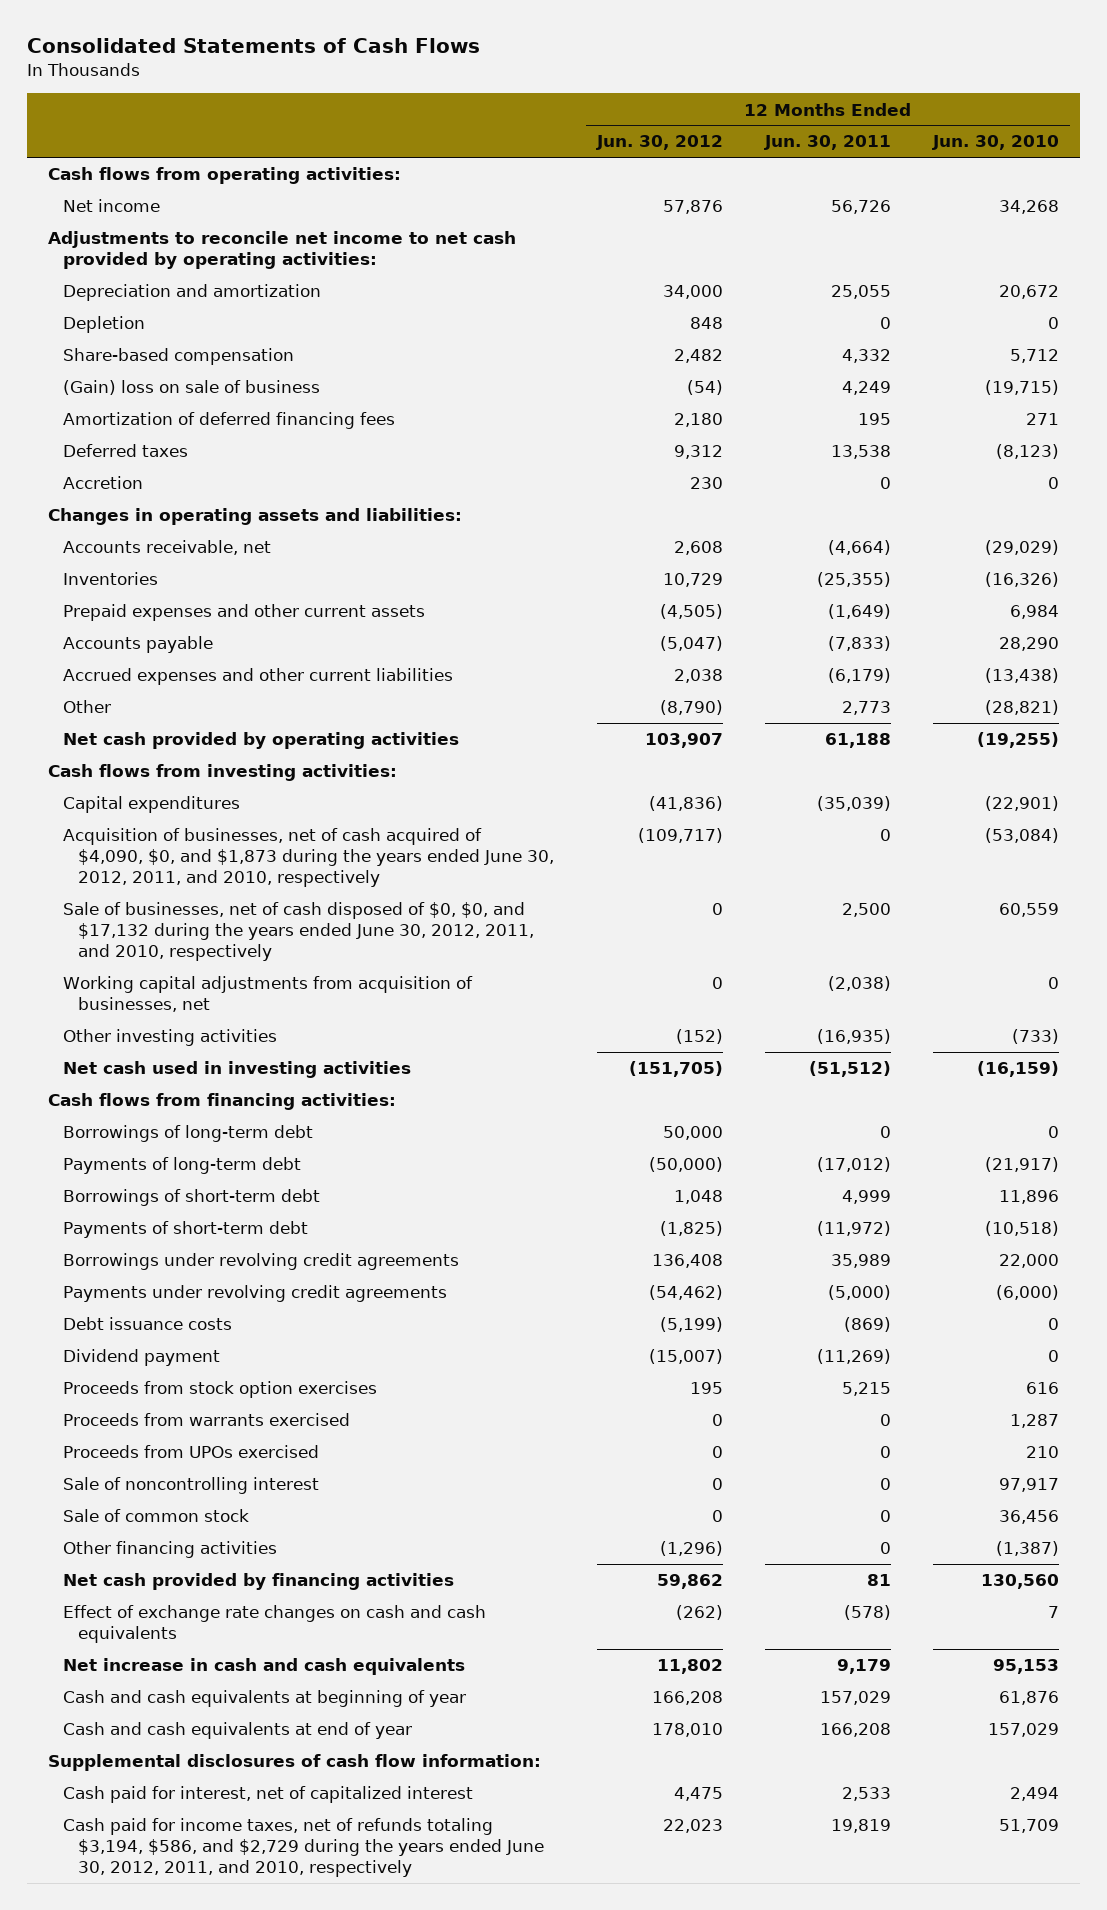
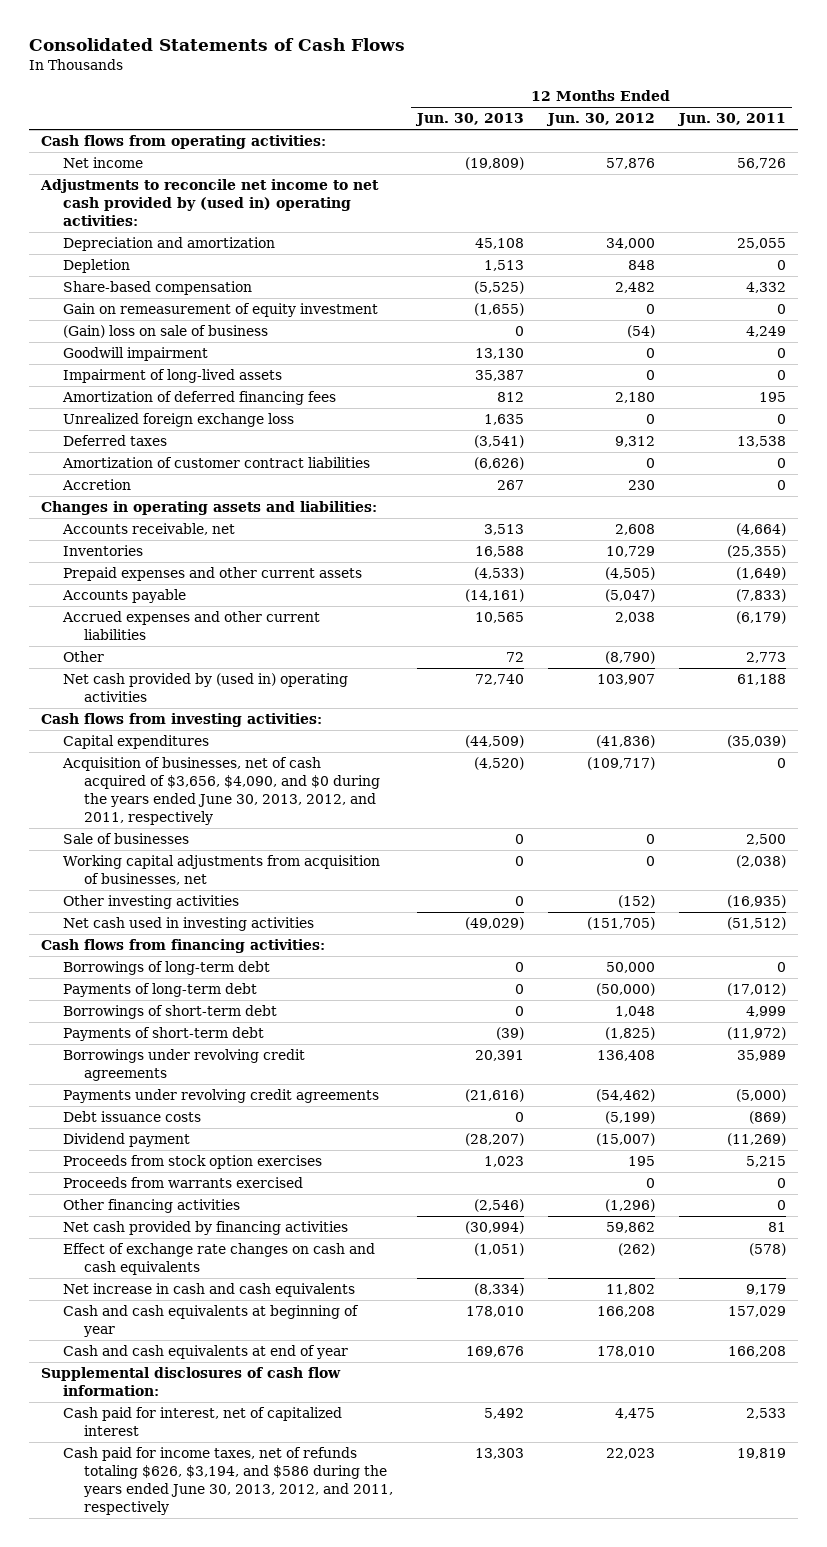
- | 12 Months Ended Jun. 30, 2012 | 12 Months Ended Jun. 30, 2011 | 12 Months Ended Jun. 30, 2010
+ | 12 Months Ended Jun. 30, 2013 | 12 Months Ended Jun. 30, 2012 | 12 Months Ended Jun. 30, 2011
- Adjustments to reconcile net income to net cash provided by operating activities:
+ Adjustments to reconcile net income to net cash provided by (used in) operating activities:
+ Gain on remeasurement of equity investment | (1,655) | 0 | 0
+ Goodwill impairment | 13,130 | 0 | 0
+ Impairment of long-lived assets | 35,387 | 0 | 0
+ Unrealized foreign exchange loss | 1,635 | 0 | 0
+ Amortization of customer contract liabilities | (6,626) | 0 | 0
- Net cash provided by operating activities | 103,907 | 61,188 | (19,255)
+ Net cash provided by (used in) operating activities | 72,740 | 103,907 | 61,188
- Acquisition of businesses, net of cash acquired of $4,090, $0, and $1,873 during the years ended June 30, 2012, 2011, and 2010, respectively | (109,717) | 0 | (53,084)
- Sale of businesses, net of cash disposed of $0, $0, and $17,132 during the years ended June 30, 2012, 2011, and 2010, respectively | 0 | 2,500 | 60,559
+ Acquisition of businesses, net of cash acquired of $3,656, $4,090, and $0 during the years ended June 30, 2013, 2012, and 2011, respectively | (4,520) | (109,717) | 0
+ Sale of businesses | 0 | 0 | 2,500
- Proceeds from UPOs exercised | 0 | 0 | 210
- Sale of noncontrolling interest | 0 | 0 | 97,917
- Sale of common stock | 0 | 0 | 36,456
- Cash paid for income taxes, net of refunds totaling $3,194, $586, and $2,729 during the years ended June 30, 2012, 2011, and 2010, respectively | 22,023 | 19,819 | 51,709
+ Cash paid for income taxes, net of refunds totaling $626, $3,194, and $586 during the years ended June 30, 2013, 2012, and 2011, respectively | 13,303 | 22,023 | 19,819

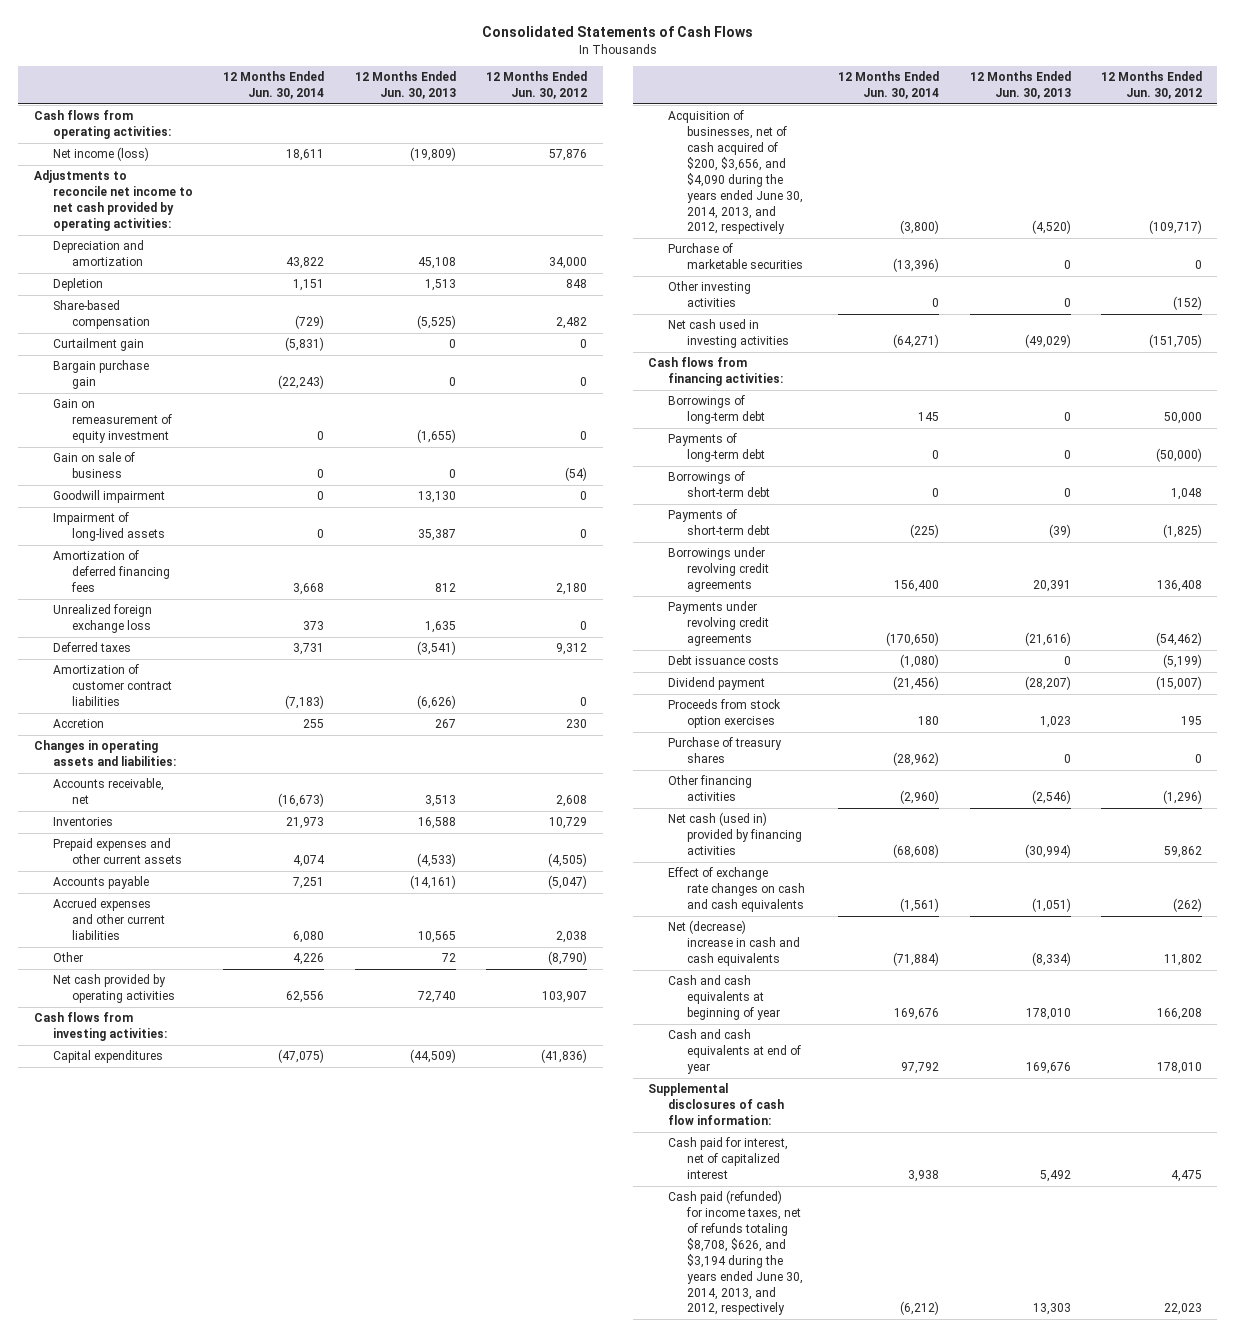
- | 12 Months Ended Jun. 30, 2013 | 12 Months Ended Jun. 30, 2012 | 12 Months Ended Jun. 30, 2011
+ | 12 Months Ended Jun. 30, 2014 | 12 Months Ended Jun. 30, 2013 | 12 Months Ended Jun. 30, 2012
- Net income | (19,809) | 57,876 | 56,726
- Adjustments to reconcile net income to net cash provided by (used in) operating activities:
+ Net income (loss) | 18,611 | (19,809) | 57,876
+ Adjustments to reconcile net income to net cash provided by operating activities:
+ Curtailment gain | (5,831) | 0 | 0
+ Bargain purchase gain | (22,243) | 0 | 0
- (Gain) loss on sale of business | 0 | (54) | 4,249
+ Gain on sale of business | 0 | 0 | (54)
- Net cash provided by (used in) operating activities | 72,740 | 103,907 | 61,188
+ Net cash provided by operating activities | 62,556 | 72,740 | 103,907
- Acquisition of businesses, net of cash acquired of $3,656, $4,090, and $0 during the years ended June 30, 2013, 2012, and 2011, respectively | (4,520) | (109,717) | 0
- Sale of businesses | 0 | 0 | 2,500
- Working capital adjustments from acquisition of businesses, net | 0 | 0 | (2,038)
+ Acquisition of businesses, net of cash acquired of $200, $3,656, and $4,090 during the years ended June 30, 2014, 2013, and 2012, respectively | (3,800) | (4,520) | (109,717)
+ Purchase of marketable securities | (13,396) | 0 | 0
- Proceeds from warrants exercised | | 0 | 0
+ Purchase of treasury shares | (28,962) | 0 | 0
- Net cash provided by financing activities | (30,994) | 59,862 | 81
+ Net cash (used in) provided by financing activities | (68,608) | (30,994) | 59,862
- Net increase in cash and cash equivalents | (8,334) | 11,802 | 9,179
+ Net (decrease) increase in cash and cash equivalents | (71,884) | (8,334) | 11,802
- Cash paid for income taxes, net of refunds totaling $626, $3,194, and $586 during the years ended June 30, 2013, 2012, and 2011, respectively | 13,303 | 22,023 | 19,819
+ Cash paid (refunded) for income taxes, net of refunds totaling $8,708, $626, and $3,194 during the years ended June 30, 2014, 2013, and 2012, respectively | (6,212) | 13,303 | 22,023

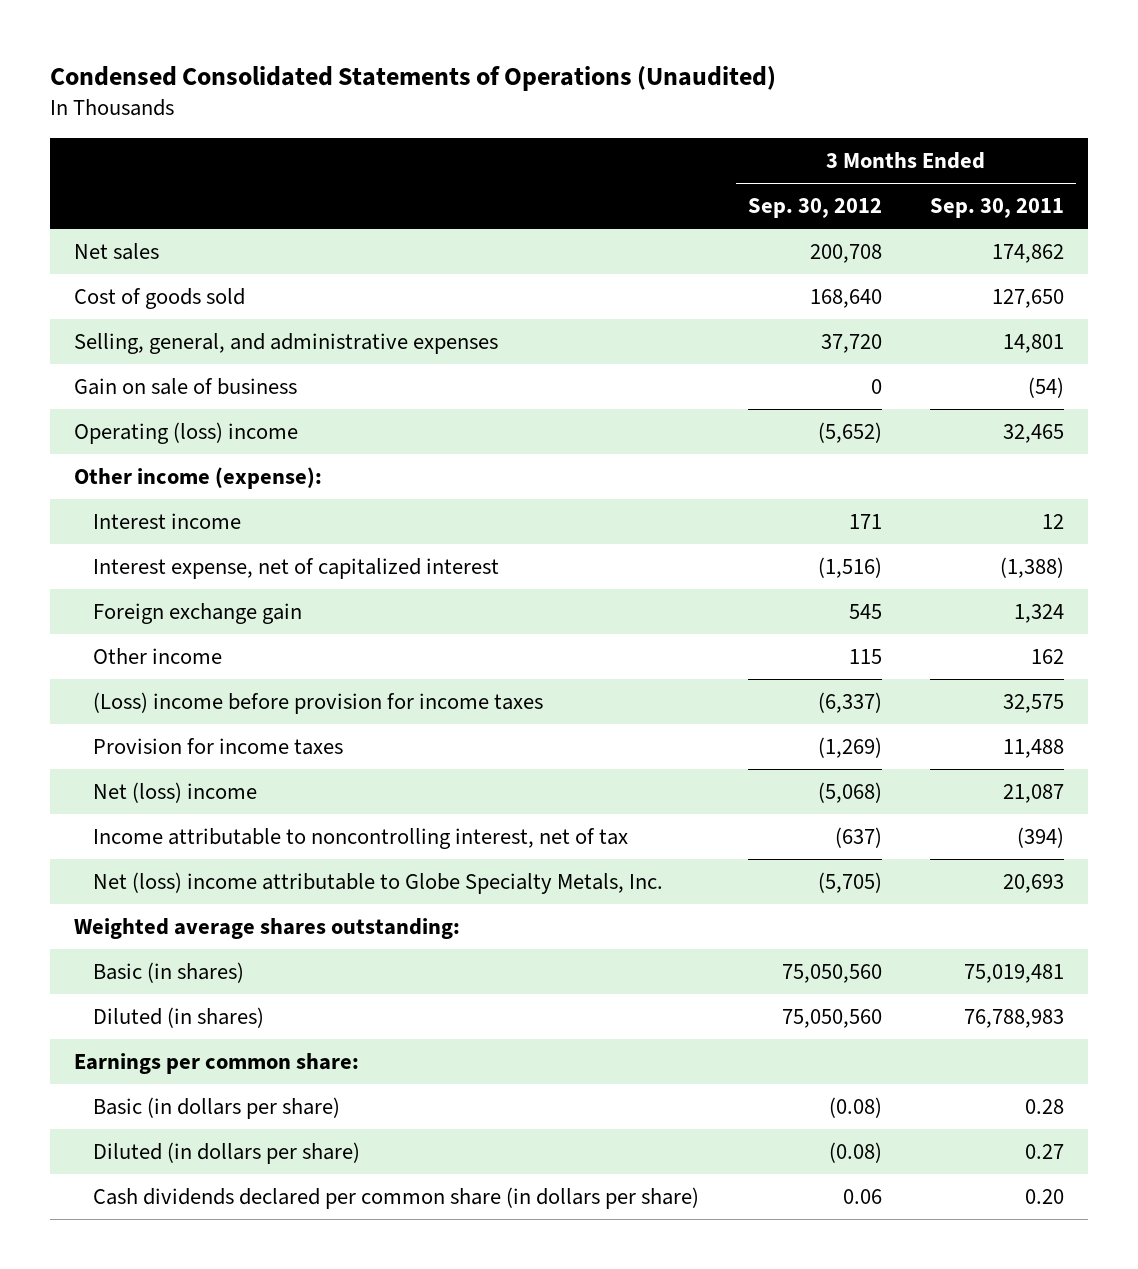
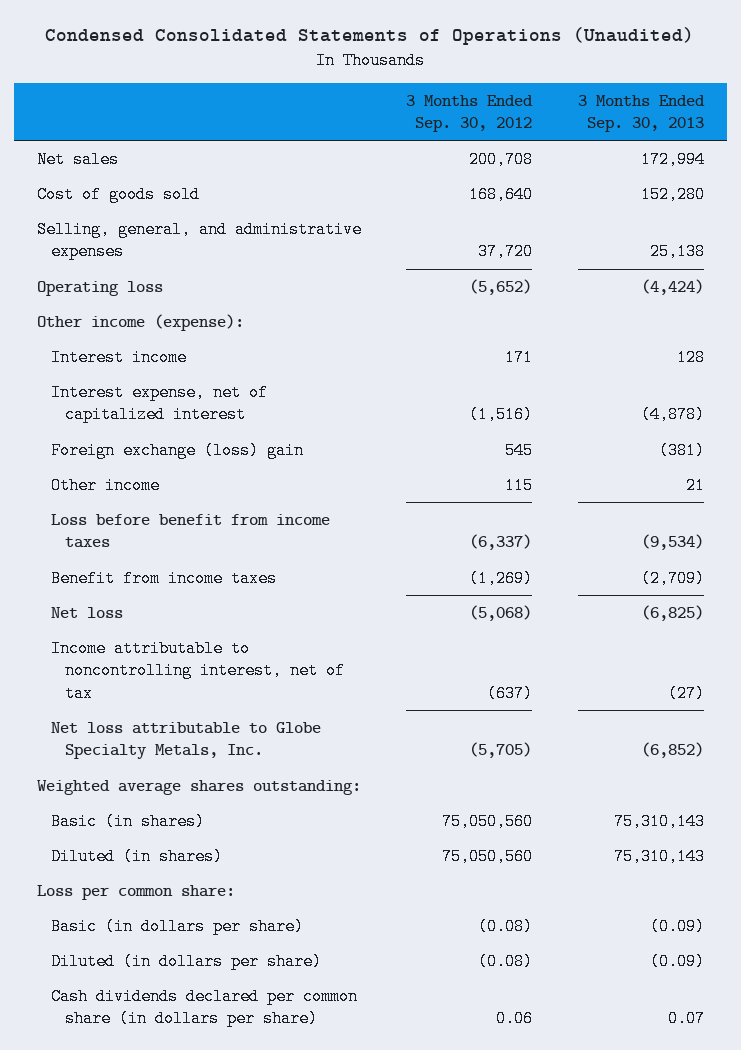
- | 3 Months Ended Sep. 30, 2012 | 3 Months Ended Sep. 30, 2011
+ | 3 Months Ended Sep. 30, 2012 | 3 Months Ended Sep. 30, 2013
- Gain on sale of business | 0 | (54)
- Operating (loss) income | (5,652) | 32,465
+ Operating loss | (5,652) | (4,424)
- Foreign exchange gain | 545 | 1,324
+ Foreign exchange (loss) gain | 545 | (381)
- (Loss) income before provision for income taxes | (6,337) | 32,575
- Provision for income taxes | (1,269) | 11,488
- Net (loss) income | (5,068) | 21,087
+ Loss before benefit from income taxes | (6,337) | (9,534)
+ Benefit from income taxes | (1,269) | (2,709)
+ Net loss | (5,068) | (6,825)
- Net (loss) income attributable to Globe Specialty Metals, Inc. | (5,705) | 20,693
+ Net loss attributable to Globe Specialty Metals, Inc. | (5,705) | (6,852)
- Earnings per common share:
+ Loss per common share:

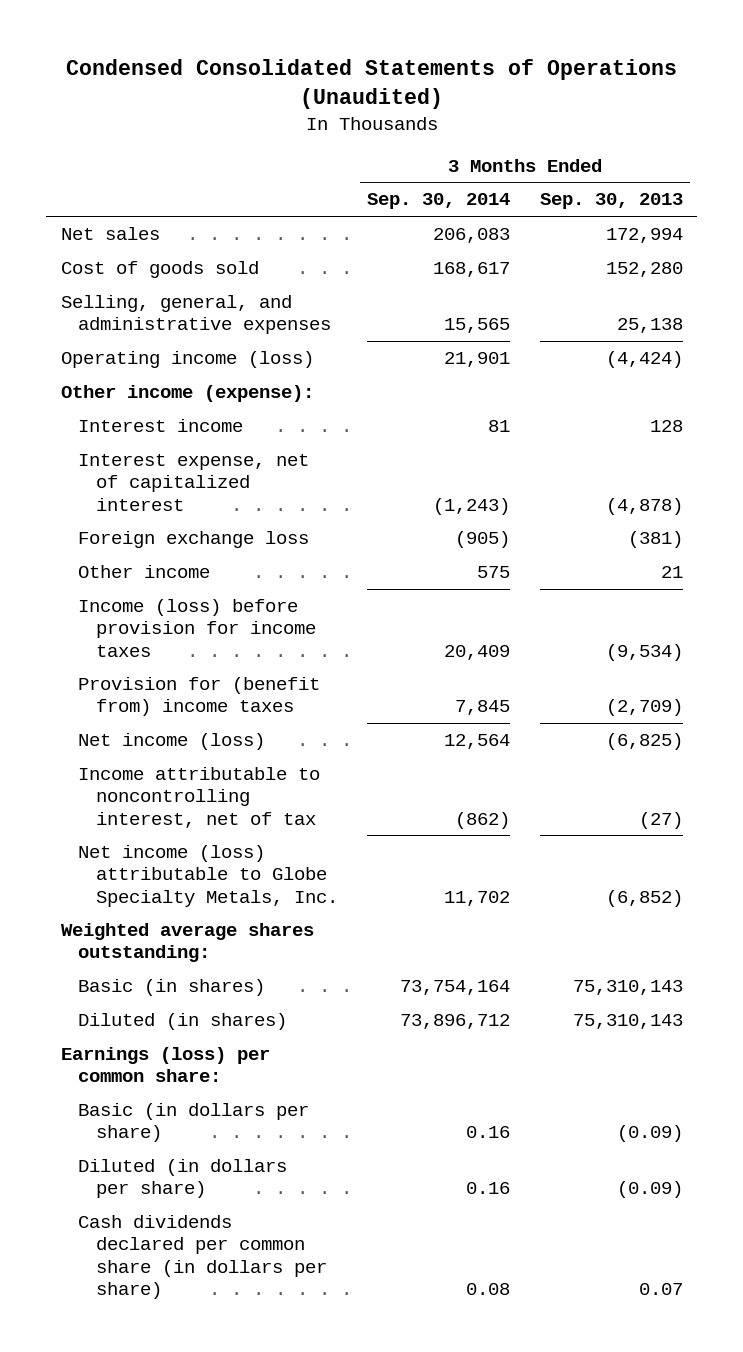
- | 3 Months Ended Sep. 30, 2012 | 3 Months Ended Sep. 30, 2013
+ | 3 Months Ended Sep. 30, 2014 | 3 Months Ended Sep. 30, 2013
- Operating loss | (5,652) | (4,424)
+ Operating income (loss) | 21,901 | (4,424)
- Foreign exchange (loss) gain | 545 | (381)
+ Foreign exchange loss | (905) | (381)
- Loss before benefit from income taxes | (6,337) | (9,534)
- Benefit from income taxes | (1,269) | (2,709)
- Net loss | (5,068) | (6,825)
+ Income (loss) before provision for income taxes | 20,409 | (9,534)
+ Provision for (benefit from) income taxes | 7,845 | (2,709)
+ Net income (loss) | 12,564 | (6,825)
- Net loss attributable to Globe Specialty Metals, Inc. | (5,705) | (6,852)
+ Net income (loss) attributable to Globe Specialty Metals, Inc. | 11,702 | (6,852)
- Loss per common share:
+ Earnings (loss) per common share:

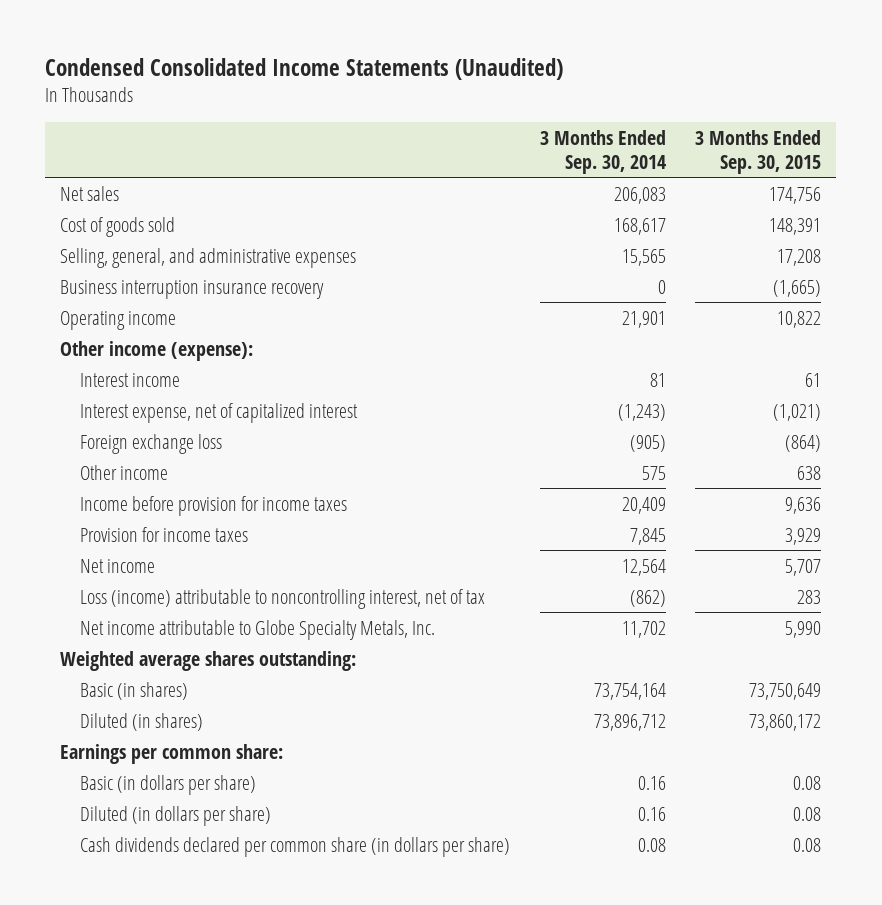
- Condensed Consolidated Statements of Operations (Unaudited)
+ Condensed Consolidated Income Statements (Unaudited)
- | 3 Months Ended Sep. 30, 2014 | 3 Months Ended Sep. 30, 2013
+ | 3 Months Ended Sep. 30, 2014 | 3 Months Ended Sep. 30, 2015
- Operating income (loss) | 21,901 | (4,424)
+ Business interruption insurance recovery | 0 | (1,665)
+ Operating income | 21,901 | 10,822
- Income (loss) before provision for income taxes | 20,409 | (9,534)
- Provision for (benefit from) income taxes | 7,845 | (2,709)
- Net income (loss) | 12,564 | (6,825)
- Income attributable to noncontrolling interest, net of tax | (862) | (27)
- Net income (loss) attributable to Globe Specialty Metals, Inc. | 11,702 | (6,852)
+ Income before provision for income taxes | 20,409 | 9,636
+ Provision for income taxes | 7,845 | 3,929
+ Net income | 12,564 | 5,707
+ Loss (income) attributable to noncontrolling interest, net of tax | (862) | 283
+ Net income attributable to Globe Specialty Metals, Inc. | 11,702 | 5,990
- Earnings (loss) per common share:
+ Earnings per common share:

